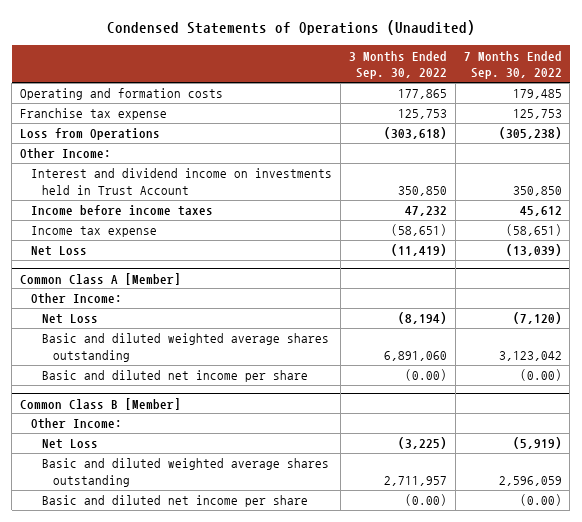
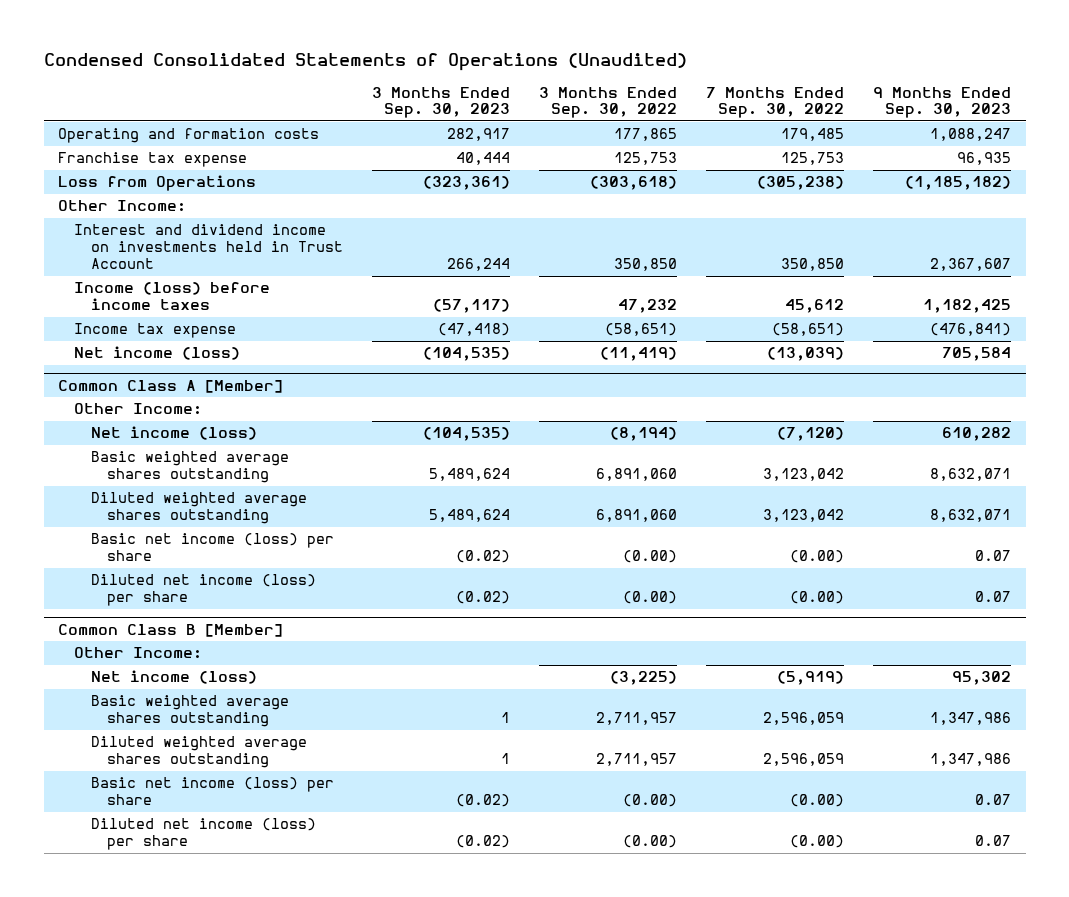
- Condensed Statements of Operations (Unaudited)
+ Condensed Consolidated Statements of Operations (Unaudited)
- | 3 Months Ended Sep. 30, 2022 | 7 Months Ended Sep. 30, 2022
+ | 3 Months Ended Sep. 30, 2023 | 3 Months Ended Sep. 30, 2022 | 7 Months Ended Sep. 30, 2022 | 9 Months Ended Sep. 30, 2023
- Income before income taxes | 47,232 | 45,612
+ Income (loss) before income taxes | (57,117) | 47,232 | 45,612 | 1,182,425
- Net Loss | (11,419) | (13,039)
+ Net income (loss) | (104,535) | (11,419) | (13,039) | 705,584
@ Common Class A [Member]
- Net Loss | (8,194) | (7,120)
- Basic and diluted weighted average shares outstanding | 6,891,060 | 3,123,042
- Basic and diluted net income per share | (0.00) | (0.00)
+ Net income (loss) | (104,535) | (8,194) | (7,120) | 610,282
+ Basic weighted average shares outstanding | 5,489,624 | 6,891,060 | 3,123,042 | 8,632,071
+ Diluted weighted average shares outstanding | 5,489,624 | 6,891,060 | 3,123,042 | 8,632,071
+ Basic net income (loss) per share | (0.02) | (0.00) | (0.00) | 0.07
+ Diluted net income (loss) per share | (0.02) | (0.00) | (0.00) | 0.07
@ Common Class B [Member]
- Net Loss | (3,225) | (5,919)
- Basic and diluted weighted average shares outstanding | 2,711,957 | 2,596,059
- Basic and diluted net income per share | (0.00) | (0.00)
+ Net income (loss) | | (3,225) | (5,919) | 95,302
+ Basic weighted average shares outstanding | 1 | 2,711,957 | 2,596,059 | 1,347,986
+ Diluted weighted average shares outstanding | 1 | 2,711,957 | 2,596,059 | 1,347,986
+ Basic net income (loss) per share | (0.02) | (0.00) | (0.00) | 0.07
+ Diluted net income (loss) per share | (0.02) | (0.00) | (0.00) | 0.07

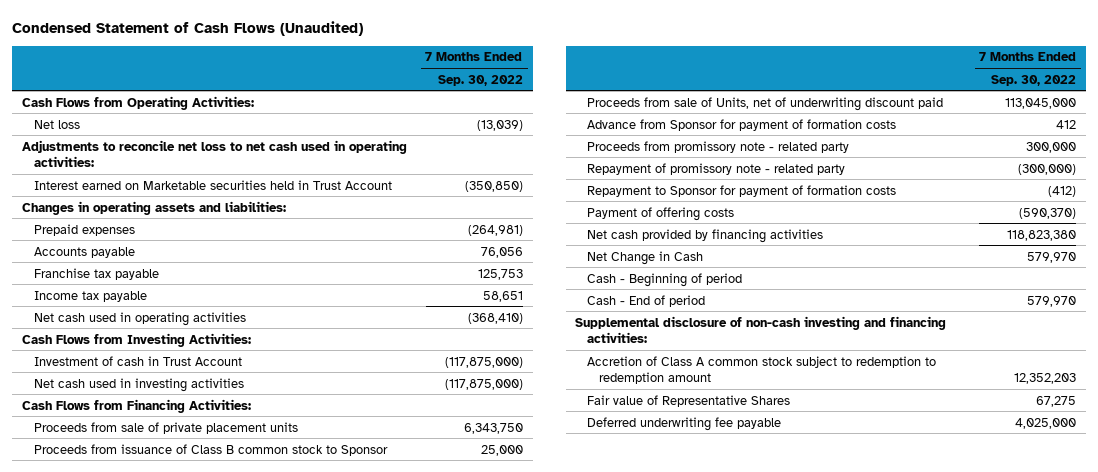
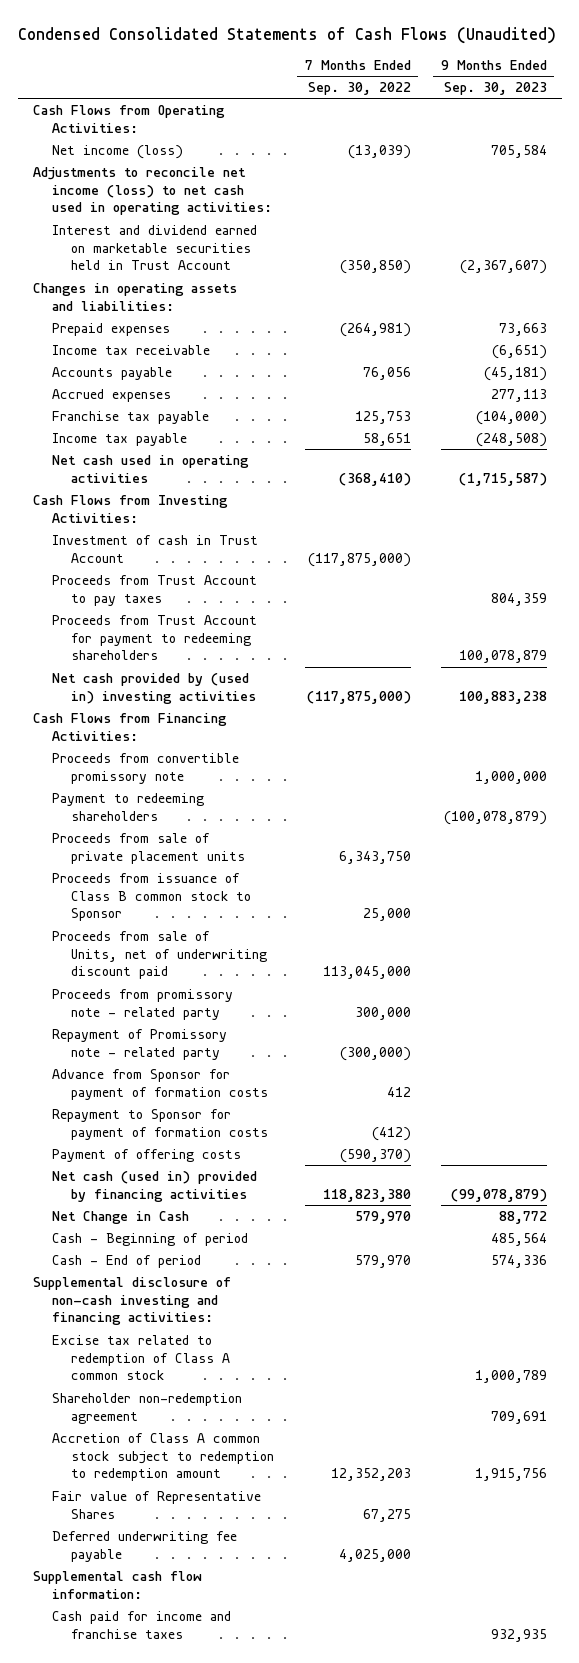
- Condensed Statement of Cash Flows (Unaudited)
+ Condensed Consolidated Statements of Cash Flows (Unaudited)
- | 7 Months Ended Sep. 30, 2022
+ | 7 Months Ended Sep. 30, 2022 | 9 Months Ended Sep. 30, 2023
- Net loss | (13,039)
- Adjustments to reconcile net loss to net cash used in operating activities:
- Interest earned on Marketable securities held in Trust Account | (350,850)
+ Net income (loss) | (13,039) | 705,584
+ Adjustments to reconcile net income (loss) to net cash used in operating activities:
+ Interest and dividend earned on marketable securities held in Trust Account | (350,850) | (2,367,607)
+ Income tax receivable | | (6,651)
+ Accrued expenses | | 277,113
- Net cash used in investing activities | (117,875,000)
+ Proceeds from Trust Account to pay taxes | | 804,359
+ Proceeds from Trust Account for payment to redeeming shareholders | | 100,078,879
+ Net cash provided by (used in) investing activities | (117,875,000) | 100,883,238
+ Proceeds from convertible promissory note | | 1,000,000
+ Payment to redeeming shareholders | | (100,078,879)
- Repayment of promissory note - related party | (300,000)
+ Repayment of Promissory note - related party | (300,000) |
moved down: Advance from Sponsor for payment of formation costs | 412 |
- Net cash provided by financing activities | 118,823,380
+ Net cash (used in) provided by financing activities | 118,823,380 | (99,078,879)
+ Excise tax related to redemption of Class A common stock | | 1,000,789
+ Shareholder non-redemption agreement | | 709,691
+ Supplemental cash flow information:
+ Cash paid for income and franchise taxes | | 932,935

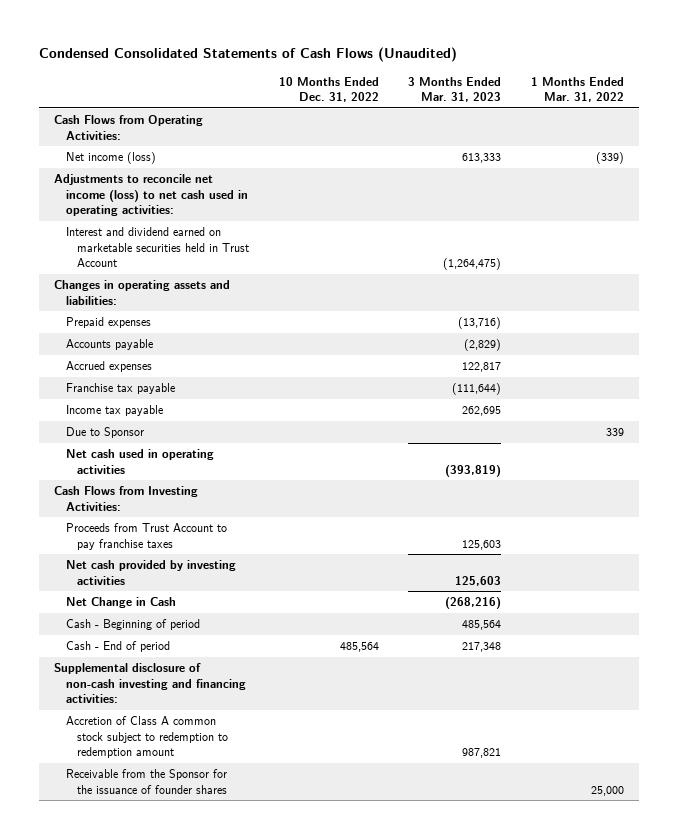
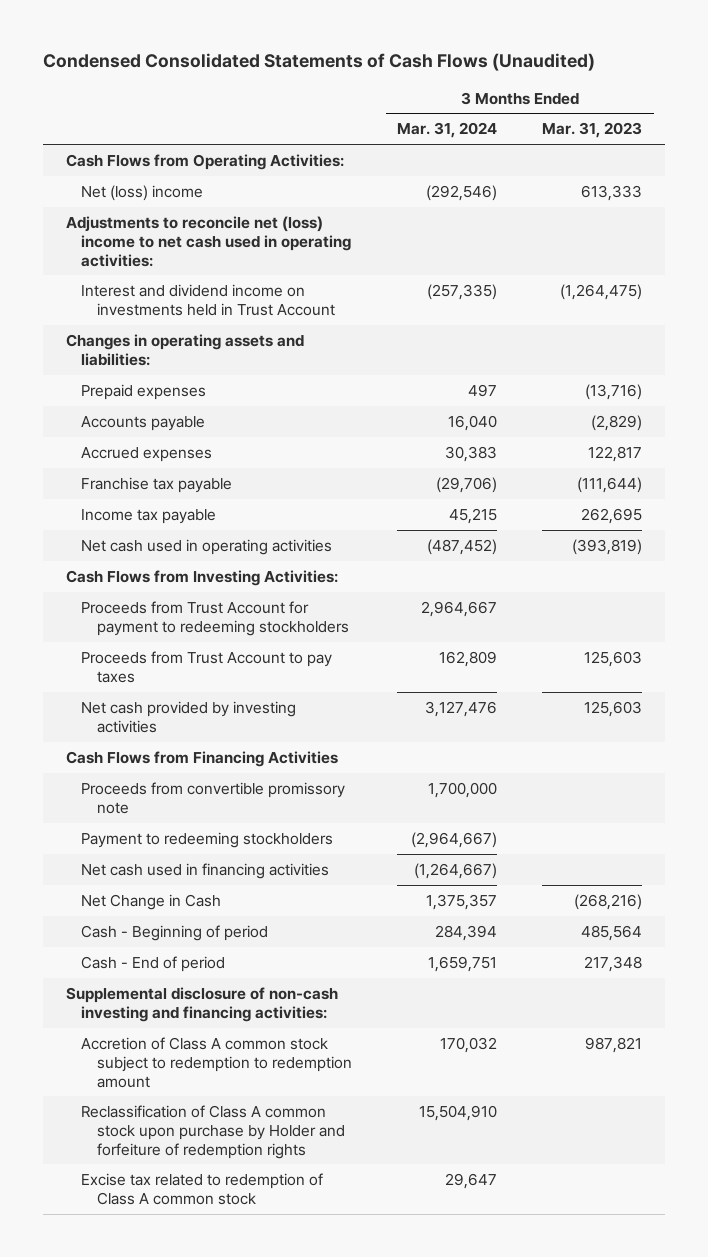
- | 10 Months Ended Dec. 31, 2022 | 3 Months Ended Mar. 31, 2023 | 1 Months Ended Mar. 31, 2022
+ | 3 Months Ended Mar. 31, 2024 | 3 Months Ended Mar. 31, 2023
- Net income (loss) | | 613,333 | (339)
- Adjustments to reconcile net income (loss) to net cash used in operating activities:
- Interest and dividend earned on marketable securities held in Trust Account | | (1,264,475) |
+ Net (loss) income | (292,546) | 613,333
+ Adjustments to reconcile net (loss) income to net cash used in operating activities:
+ Interest and dividend income on investments held in Trust Account | (257,335) | (1,264,475)
- Due to Sponsor | | | 339
- Proceeds from Trust Account to pay franchise taxes | | 125,603 |
+ Proceeds from Trust Account for payment to redeeming stockholders | 2,964,667 |
+ Proceeds from Trust Account to pay taxes | 162,809 | 125,603
+ Cash Flows from Financing Activities
+ Proceeds from convertible promissory note | 1,700,000 |
+ Payment to redeeming stockholders | (2,964,667) |
+ Net cash used in financing activities | (1,264,667) |
- Receivable from the Sponsor for the issuance of founder shares | | | 25,000
+ Reclassification of Class A common stock upon purchase by Holder and forfeiture of redemption rights | 15,504,910 |
+ Excise tax related to redemption of Class A common stock | 29,647 |

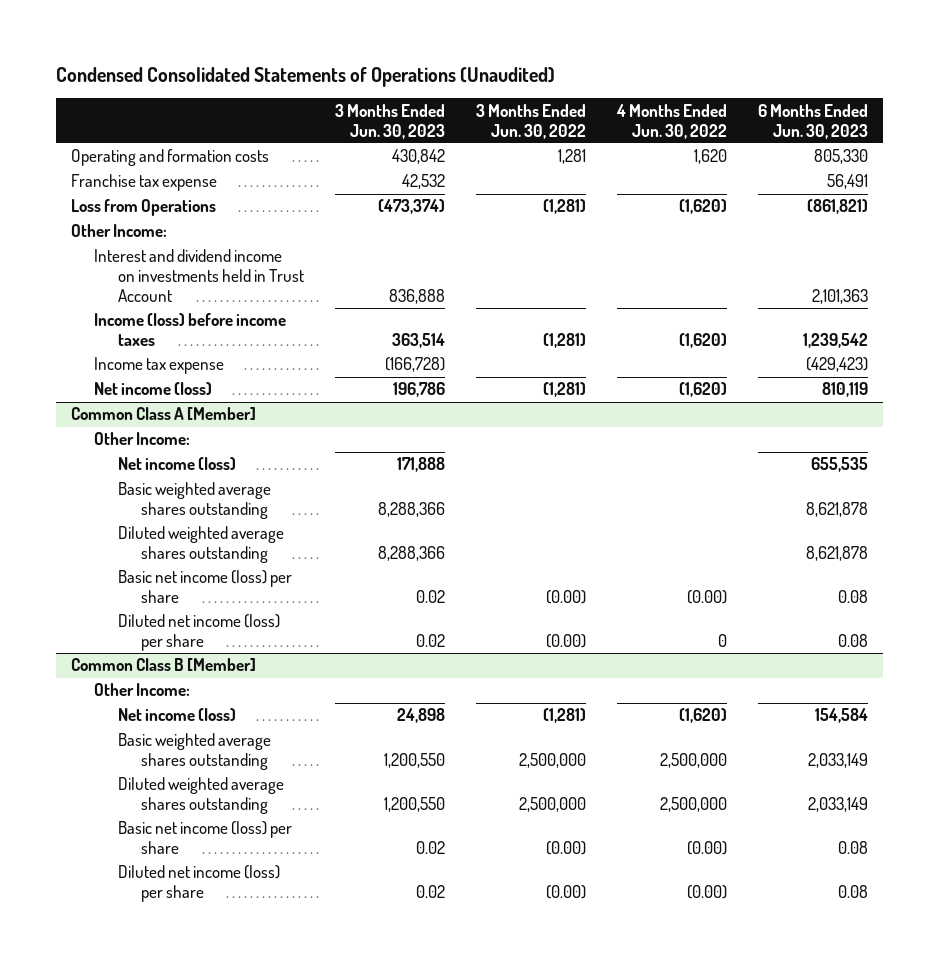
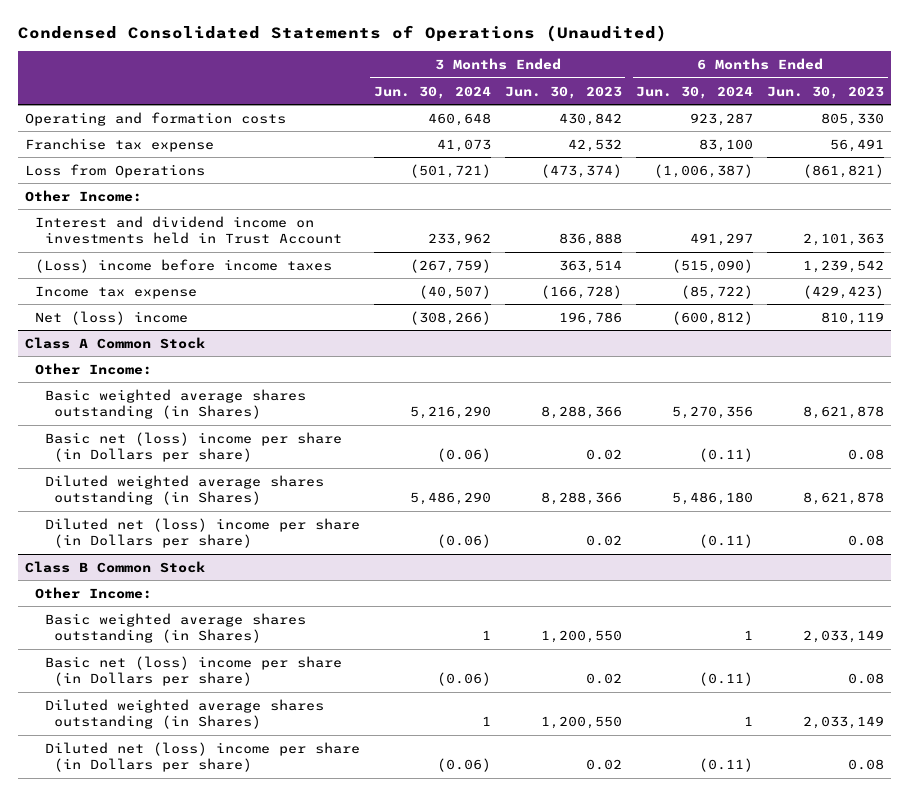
- | 3 Months Ended Jun. 30, 2023 | 3 Months Ended Jun. 30, 2022 | 4 Months Ended Jun. 30, 2022 | 6 Months Ended Jun. 30, 2023
+ | 3 Months Ended Jun. 30, 2024 | 3 Months Ended Jun. 30, 2023 | 6 Months Ended Jun. 30, 2024 | 6 Months Ended Jun. 30, 2023
- Income (loss) before income taxes | 363,514 | (1,281) | (1,620) | 1,239,542
+ (Loss) income before income taxes | (267,759) | 363,514 | (515,090) | 1,239,542
- Net income (loss) | 196,786 | (1,281) | (1,620) | 810,119
- Common Class A [Member]
+ Net (loss) income | (308,266) | 196,786 | (600,812) | 810,119
+ Class A Common Stock
- Net income (loss) | 171,888 | | | 655,535
- Basic weighted average shares outstanding | 8,288,366 | | | 8,621,878
- Diluted weighted average shares outstanding | 8,288,366 | | | 8,621,878
- Basic net income (loss) per share | 0.02 | (0.00) | (0.00) | 0.08
- Diluted net income (loss) per share | 0.02 | (0.00) | 0 | 0.08
- Common Class B [Member]
+ Basic weighted average shares outstanding (in Shares) | 5,216,290 | 8,288,366 | 5,270,356 | 8,621,878
+ Basic net (loss) income per share (in Dollars per share) | (0.06) | 0.02 | (0.11) | 0.08
+ Diluted weighted average shares outstanding (in Shares) | 5,486,290 | 8,288,366 | 5,486,180 | 8,621,878
+ Diluted net (loss) income per share (in Dollars per share) | (0.06) | 0.02 | (0.11) | 0.08
+ Class B Common Stock
- Net income (loss) | 24,898 | (1,281) | (1,620) | 154,584
- Basic weighted average shares outstanding | 1,200,550 | 2,500,000 | 2,500,000 | 2,033,149
- Diluted weighted average shares outstanding | 1,200,550 | 2,500,000 | 2,500,000 | 2,033,149
- Basic net income (loss) per share | 0.02 | (0.00) | (0.00) | 0.08
- Diluted net income (loss) per share | 0.02 | (0.00) | (0.00) | 0.08
+ Basic weighted average shares outstanding (in Shares) | 1 | 1,200,550 | 1 | 2,033,149
+ Basic net (loss) income per share (in Dollars per share) | (0.06) | 0.02 | (0.11) | 0.08
+ Diluted weighted average shares outstanding (in Shares) | 1 | 1,200,550 | 1 | 2,033,149
+ Diluted net (loss) income per share (in Dollars per share) | (0.06) | 0.02 | (0.11) | 0.08

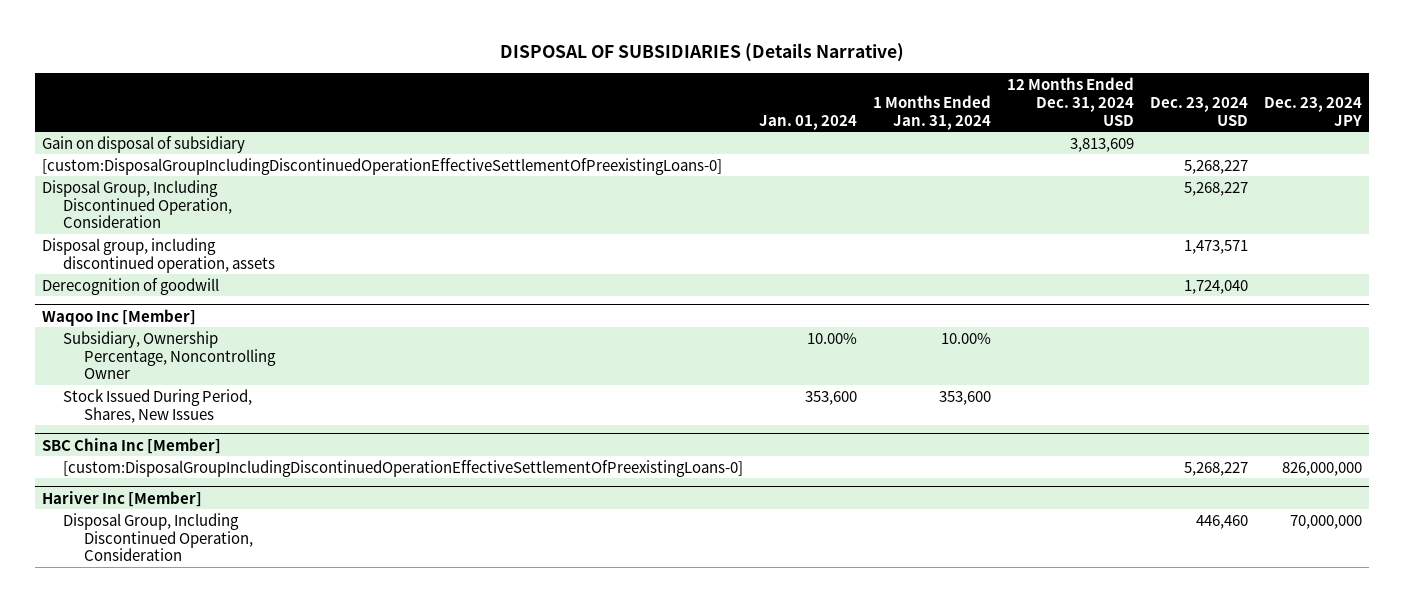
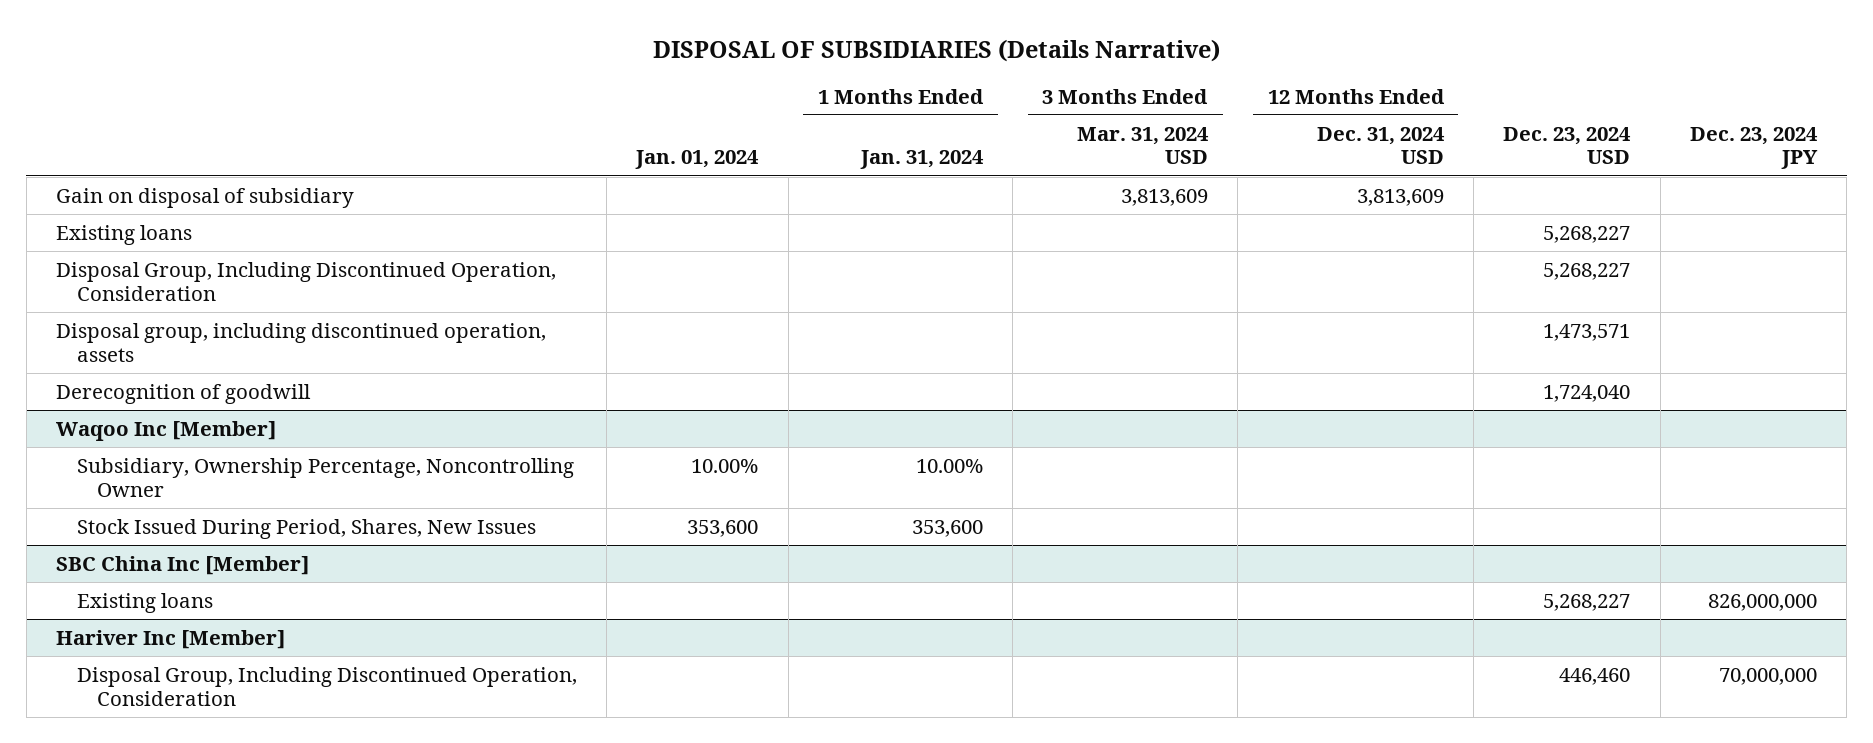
- | Jan. 01, 2024 | 1 Months Ended Jan. 31, 2024 | 12 Months Ended Dec. 31, 2024 USD | Dec. 23, 2024 USD | Dec. 23, 2024 JPY
+ | Jan. 01, 2024 | 1 Months Ended Jan. 31, 2024 | 3 Months Ended Mar. 31, 2024 USD | 12 Months Ended Dec. 31, 2024 USD | Dec. 23, 2024 USD | Dec. 23, 2024 JPY
- [custom:DisposalGroupIncludingDiscontinuedOperationEffectiveSettlementOfPreexistingLoans-0] | | | | 5,268,227 |
+ Existing loans | | | | | 5,268,227 |
@ SBC China Inc [Member]
- [custom:DisposalGroupIncludingDiscontinuedOperationEffectiveSettlementOfPreexistingLoans-0] | | | | 5,268,227 | 826,000,000
+ Existing loans | | | | | 5,268,227 | 826,000,000

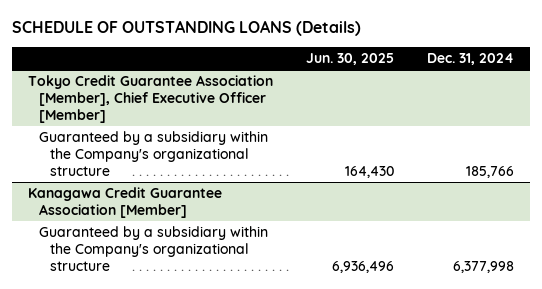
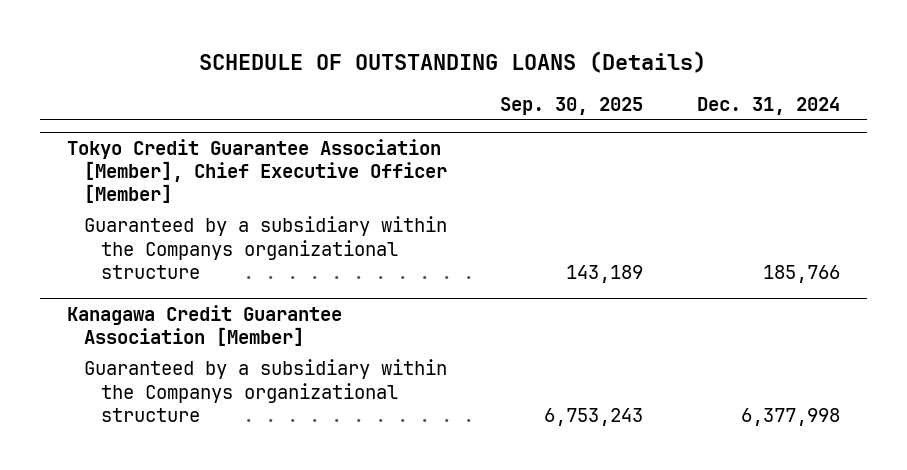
- | Jun. 30, 2025 | Dec. 31, 2024
+ | Sep. 30, 2025 | Dec. 31, 2024
@ Tokyo Credit Guarantee Association [Member], Chief Executive Officer [Member]
- Guaranteed by a subsidiary within the Company's organizational structure | 164,430 | 185,766
+ Guaranteed by a subsidiary within the Companys organizational structure | 143,189 | 185,766
@ Kanagawa Credit Guarantee Association [Member]
- Guaranteed by a subsidiary within the Company's organizational structure | 6,936,496 | 6,377,998
+ Guaranteed by a subsidiary within the Companys organizational structure | 6,753,243 | 6,377,998

